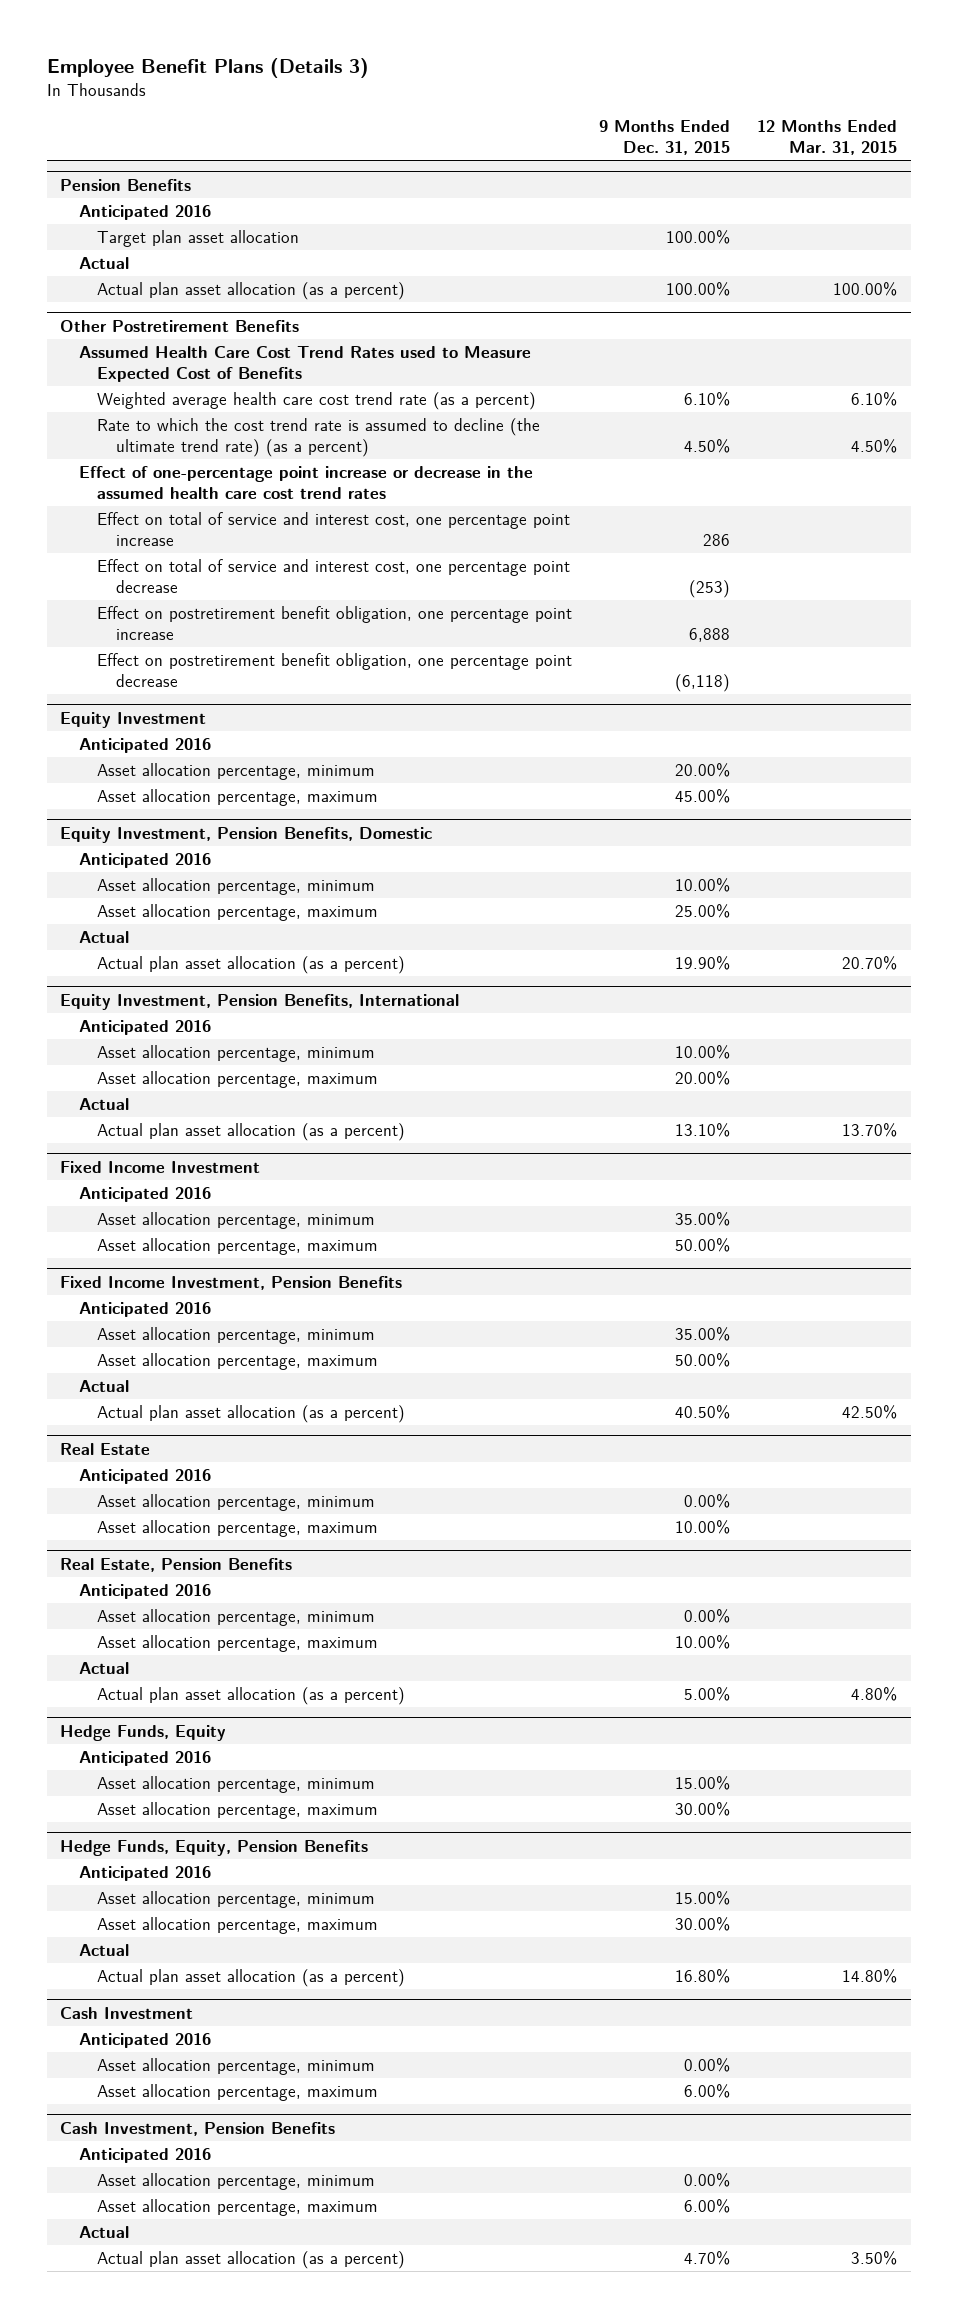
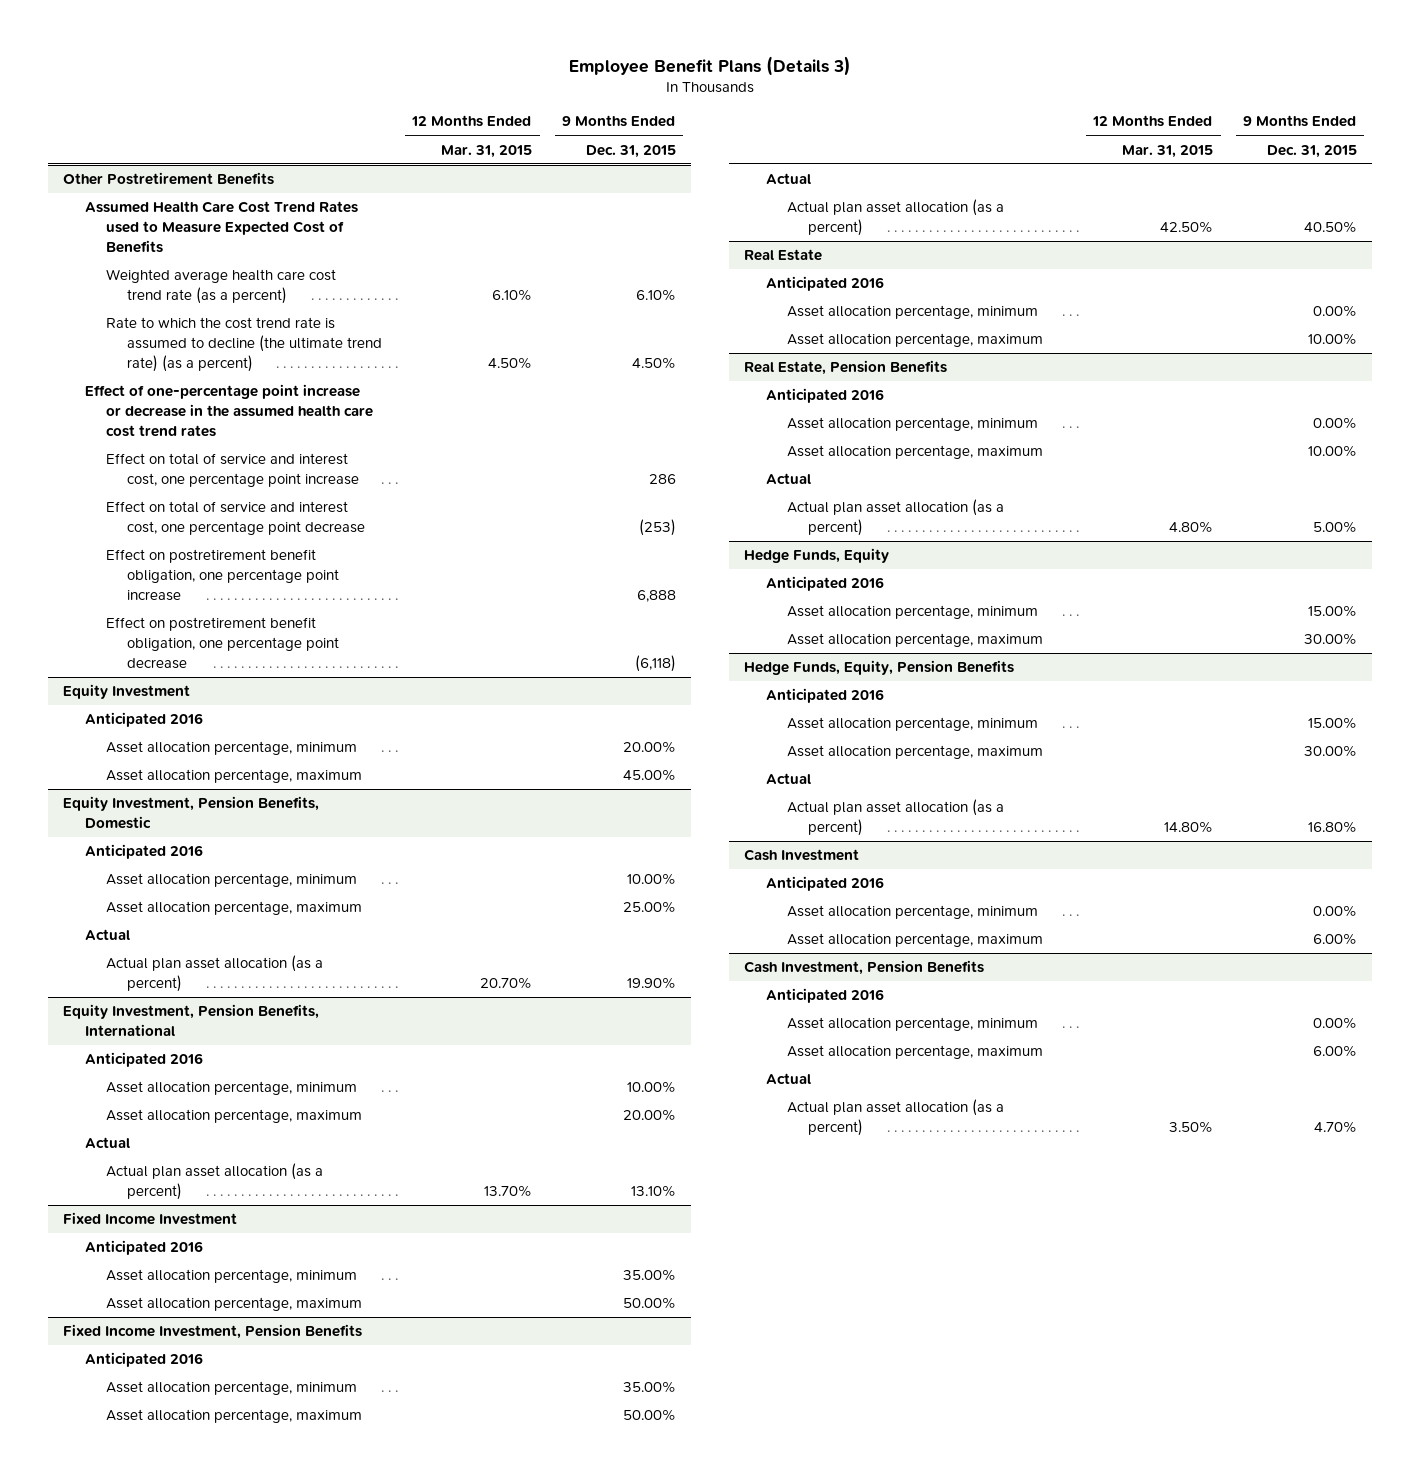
- | 9 Months Ended Dec. 31, 2015 | 12 Months Ended Mar. 31, 2015
+ | 12 Months Ended Mar. 31, 2015 | 9 Months Ended Dec. 31, 2015
- Pension Benefits
- Anticipated 2016
- Target plan asset allocation | 100.00% |
- Actual
- Actual plan asset allocation (as a percent) | 100.00% | 100.00%

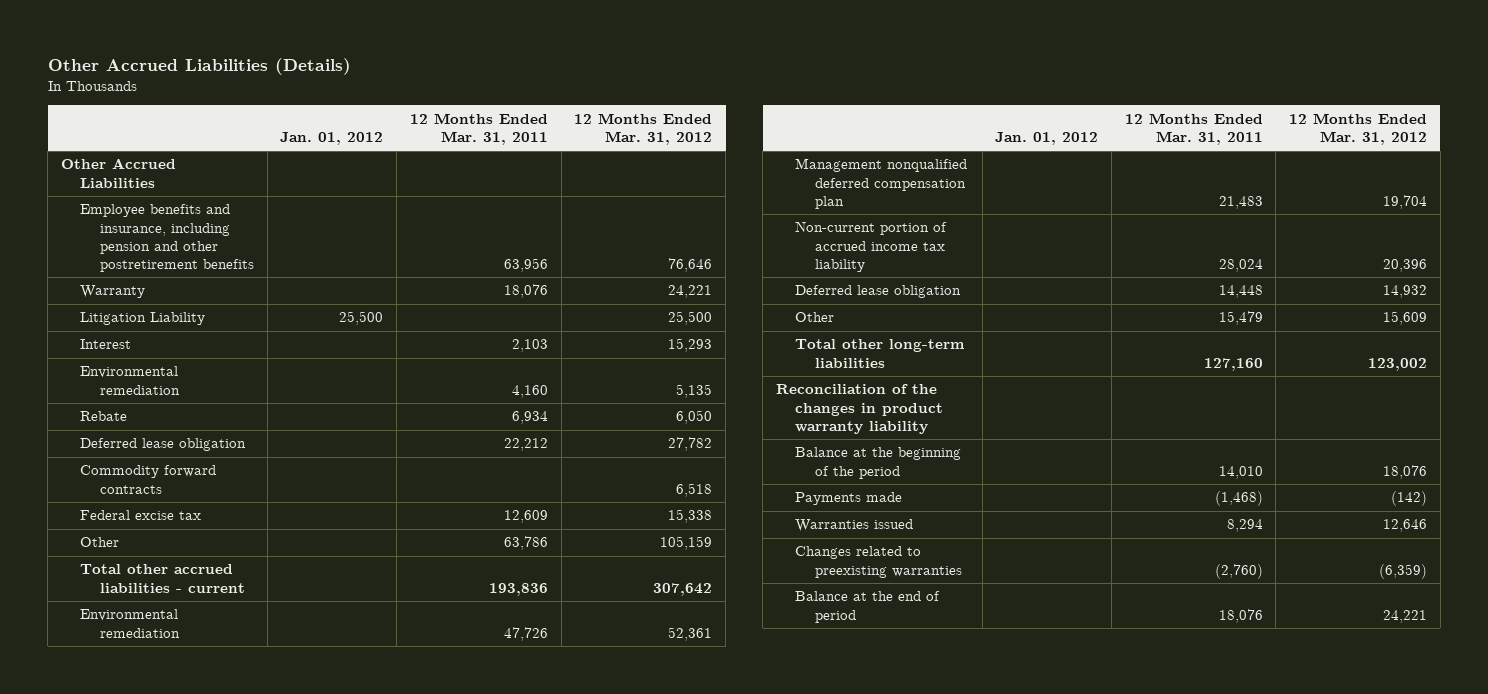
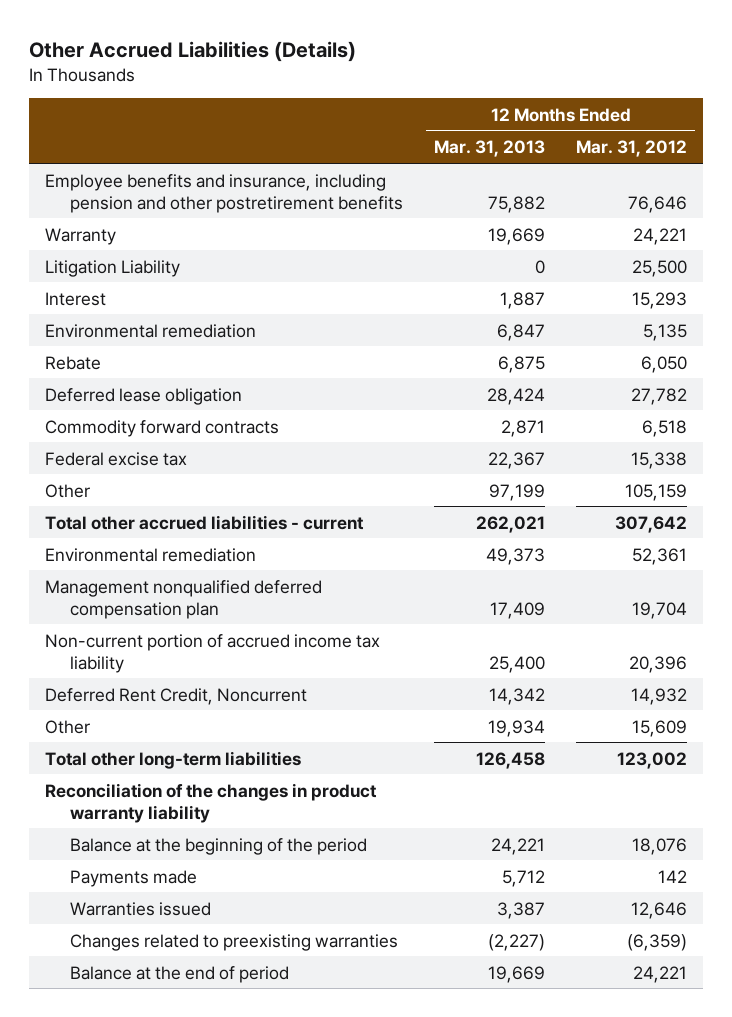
- | Jan. 01, 2012 | 12 Months Ended Mar. 31, 2011 | 12 Months Ended Mar. 31, 2012
+ | 12 Months Ended Mar. 31, 2013 | 12 Months Ended Mar. 31, 2012
- Other Accrued Liabilities
- Deferred lease obligation | | 14,448 | 14,932
+ Deferred Rent Credit, Noncurrent | 14,342 | 14,932
- Payments made | | (1,468) | (142)
+ Payments made | 5,712 | 142

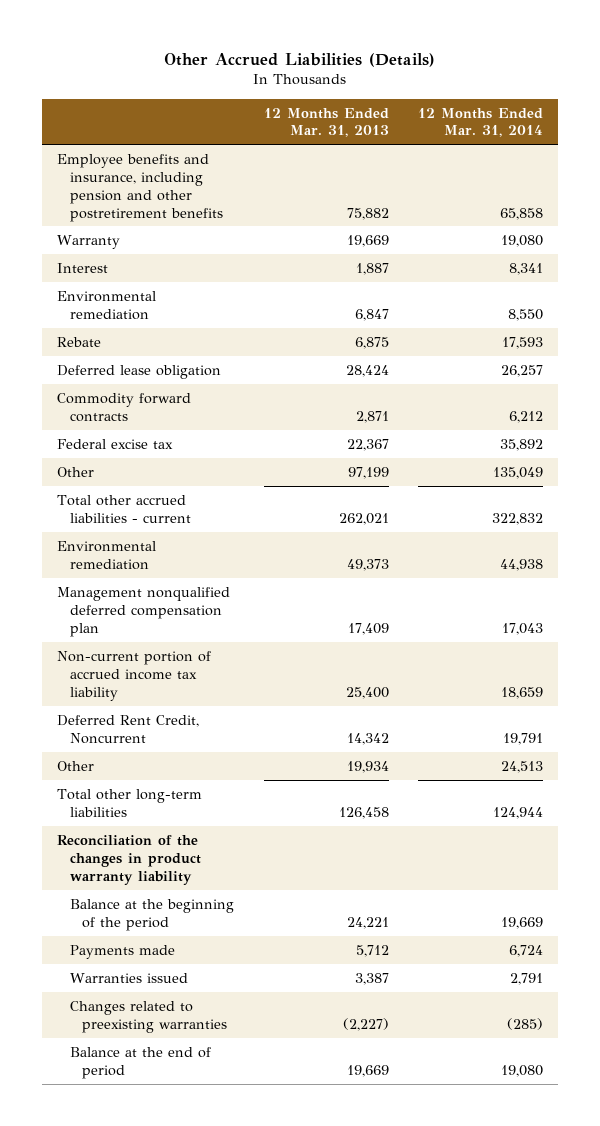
- | 12 Months Ended Mar. 31, 2013 | 12 Months Ended Mar. 31, 2012
+ | 12 Months Ended Mar. 31, 2013 | 12 Months Ended Mar. 31, 2014
- Litigation Liability | 0 | 25,500

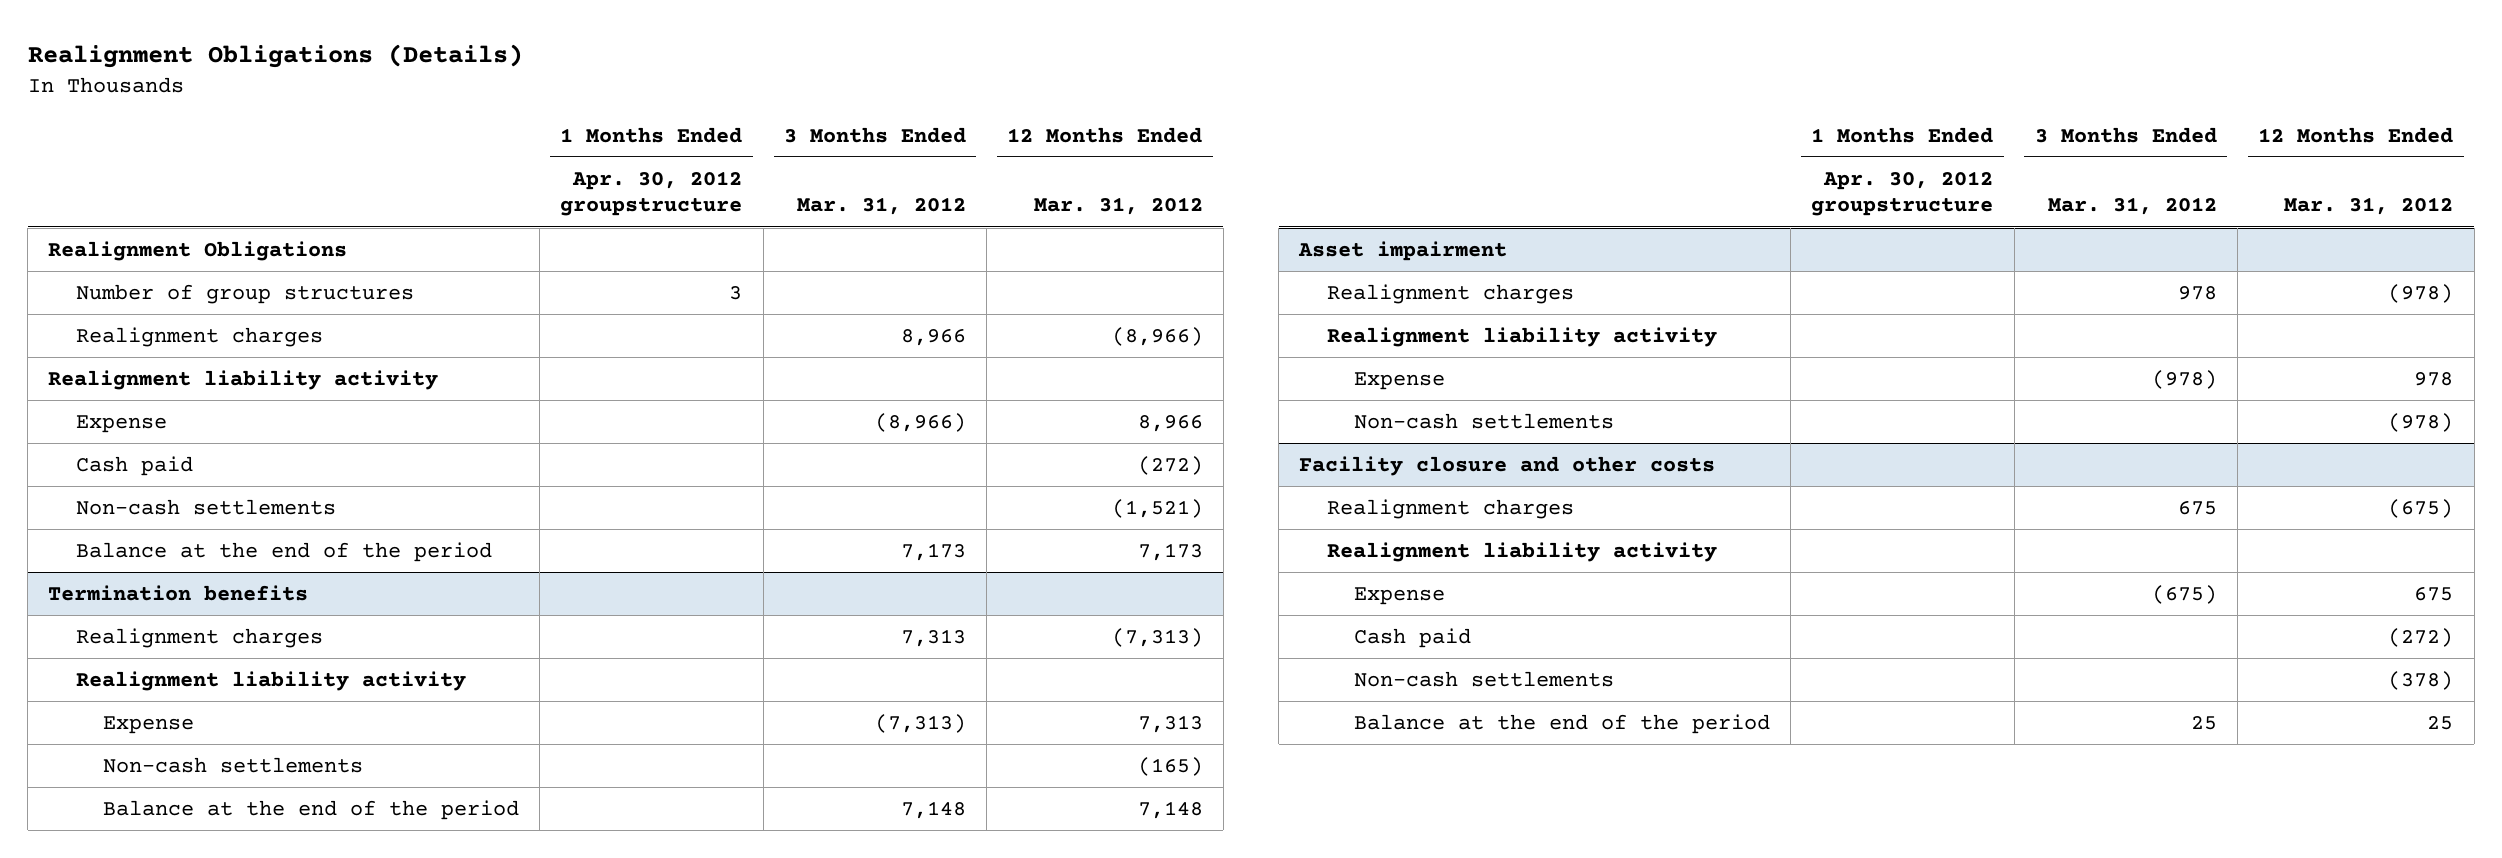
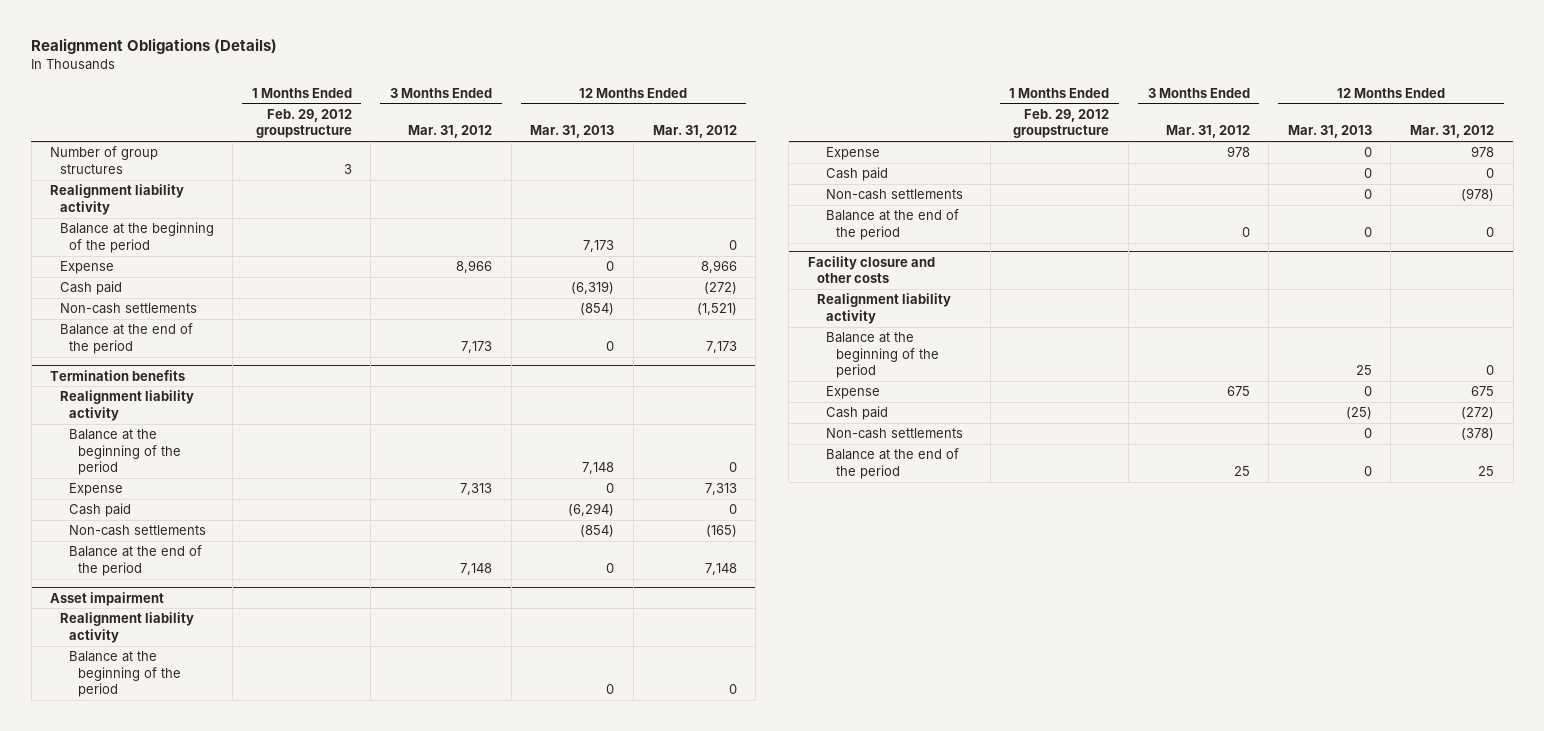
- | 1 Months Ended Apr. 30, 2012 groupstructure | 3 Months Ended Mar. 31, 2012 | 12 Months Ended Mar. 31, 2012
+ | 1 Months Ended Feb. 29, 2012 groupstructure | 3 Months Ended Mar. 31, 2012 | 12 Months Ended Mar. 31, 2013 | 12 Months Ended Mar. 31, 2012
- Realignment Obligations
- Realignment charges | | 8,966 | (8,966)
- Expense | | (8,966) | 8,966
+ Balance at the beginning of the period | | | 7,173 | 0
+ Expense | | 8,966 | 0 | 8,966
@ Termination benefits
- Realignment charges | | 7,313 | (7,313)
- Expense | | (7,313) | 7,313
+ Balance at the beginning of the period | | | 7,148 | 0
+ Expense | | 7,313 | 0 | 7,313
+ Cash paid | | | (6,294) | 0
@ Asset impairment
- Realignment charges | | 978 | (978)
- Expense | | (978) | 978
+ Balance at the beginning of the period | | | 0 | 0
+ Expense | | 978 | 0 | 978
+ Cash paid | | | 0 | 0
+ Balance at the end of the period | | 0 | 0 | 0
@ Facility closure and other costs
- Realignment charges | | 675 | (675)
- Expense | | (675) | 675
+ Balance at the beginning of the period | | | 25 | 0
+ Expense | | 675 | 0 | 675

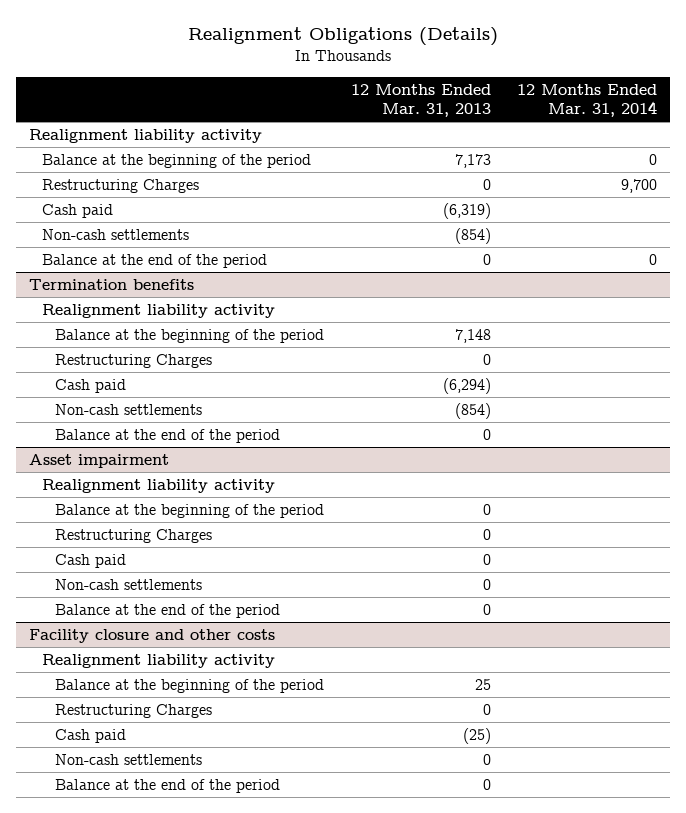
- | 1 Months Ended Feb. 29, 2012 groupstructure | 3 Months Ended Mar. 31, 2012 | 12 Months Ended Mar. 31, 2013 | 12 Months Ended Mar. 31, 2012
+ | 12 Months Ended Mar. 31, 2013 | 12 Months Ended Mar. 31, 2014
- Number of group structures | 3 | | |
- Expense | | 8,966 | 0 | 8,966
+ Restructuring Charges | 0 | 9,700
@ Termination benefits
- Expense | | 7,313 | 0 | 7,313
+ Restructuring Charges | 0 |
@ Asset impairment
- Expense | | 978 | 0 | 978
+ Restructuring Charges | 0 |
@ Facility closure and other costs
- Expense | | 675 | 0 | 675
+ Restructuring Charges | 0 |

